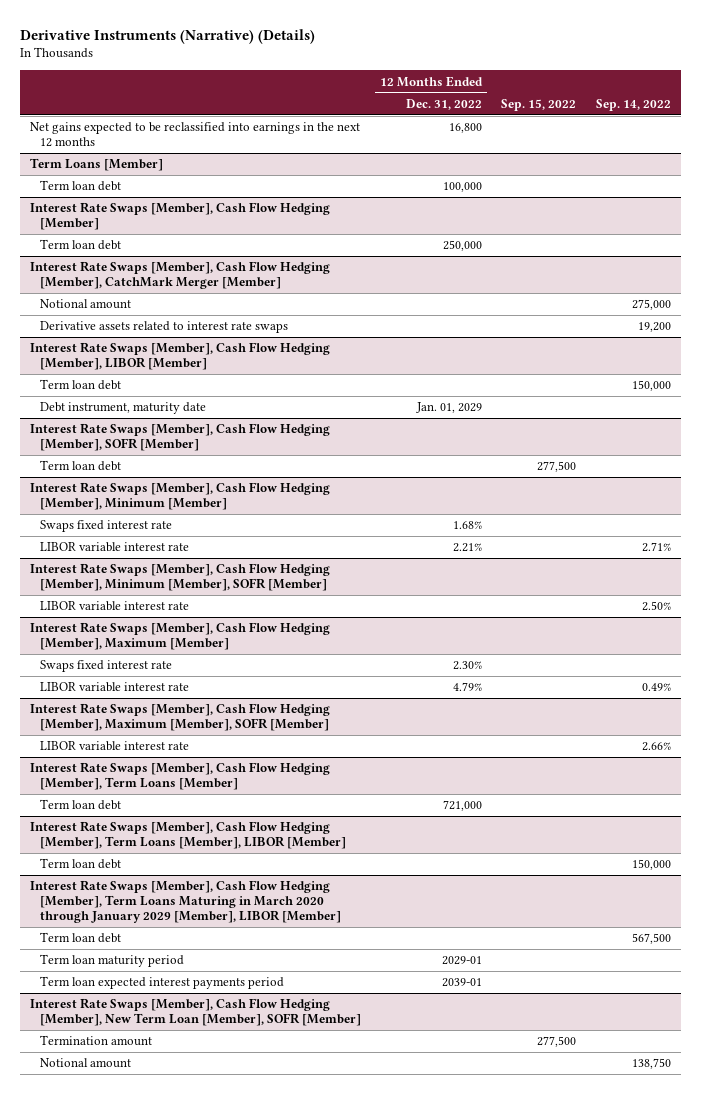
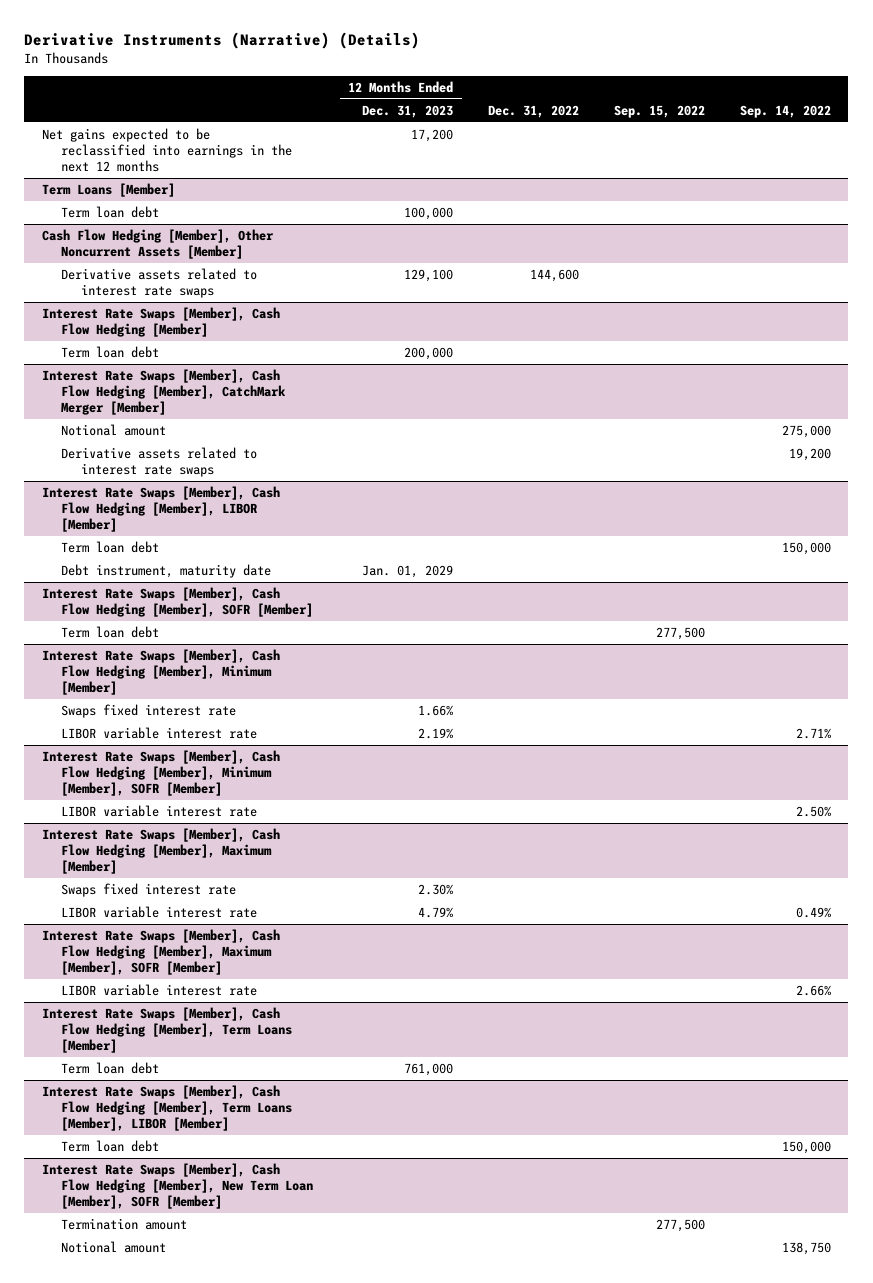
- | 12 Months Ended Dec. 31, 2022 | Sep. 15, 2022 | Sep. 14, 2022
+ | 12 Months Ended Dec. 31, 2023 | Dec. 31, 2022 | Sep. 15, 2022 | Sep. 14, 2022
+ Cash Flow Hedging [Member], Other Noncurrent Assets [Member]
+ Derivative assets related to interest rate swaps | 129,100 | 144,600 | |
- Interest Rate Swaps [Member], Cash Flow Hedging [Member], Term Loans Maturing in March 2020 through January 2029 [Member], LIBOR [Member]
- Term loan debt | | | 567,500
- Term loan maturity period | 2029-01 | |
- Term loan expected interest payments period | 2039-01 | |

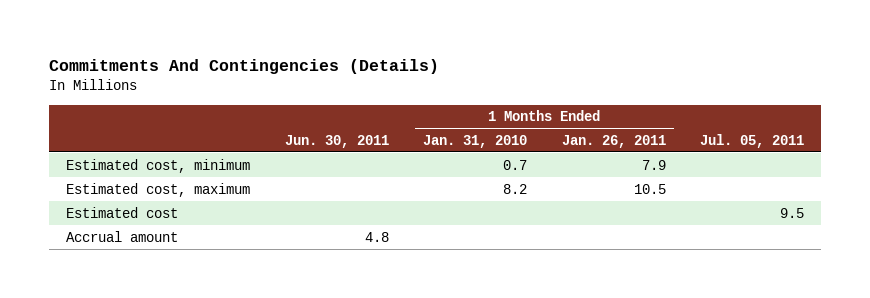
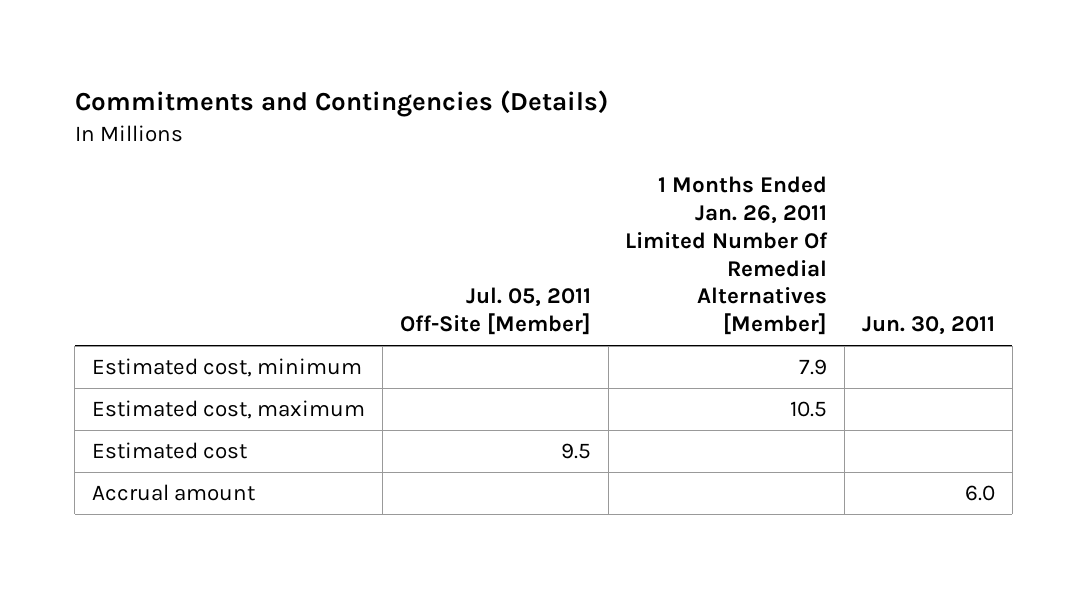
- Commitments And Contingencies (Details)
+ Commitments and Contingencies (Details)
- | Jun. 30, 2011 | 1 Months Ended Jan. 31, 2010 | 1 Months Ended Jan. 26, 2011 | Jul. 05, 2011
+ | Jul. 05, 2011 Off-Site [Member] | 1 Months Ended Jan. 26, 2011 Limited Number Of Remedial Alternatives [Member] | Jun. 30, 2011
- Accrual amount | 4.8 | | |
+ Accrual amount | | | 6.0

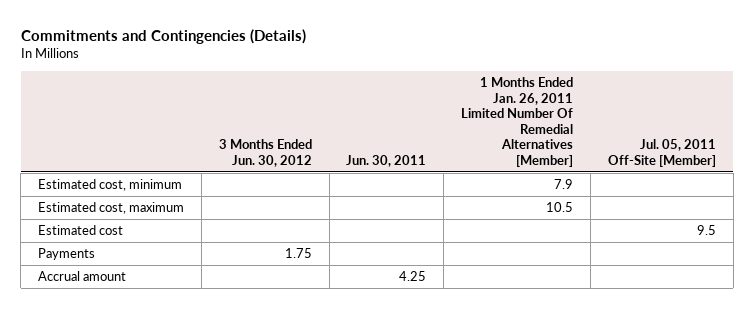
- | Jul. 05, 2011 Off-Site [Member] | 1 Months Ended Jan. 26, 2011 Limited Number Of Remedial Alternatives [Member] | Jun. 30, 2011
+ | 3 Months Ended Jun. 30, 2012 | Jun. 30, 2011 | 1 Months Ended Jan. 26, 2011 Limited Number Of Remedial Alternatives [Member] | Jul. 05, 2011 Off-Site [Member]
- Accrual amount | | | 6.0
+ Payments | 1.75 | | |
+ Accrual amount | | 4.25 | |

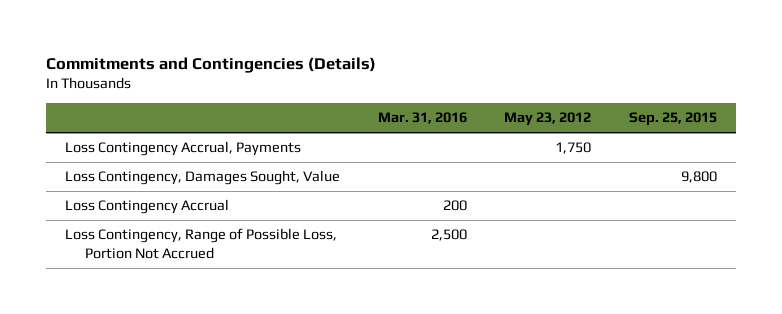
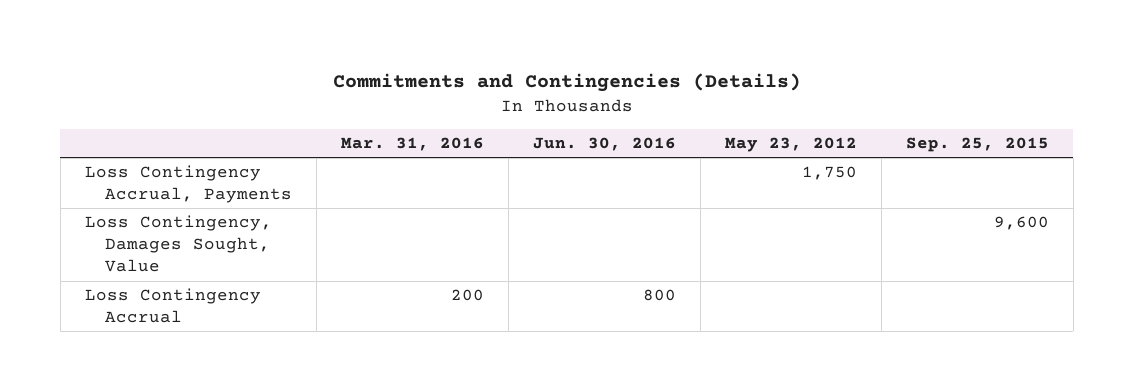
- | Mar. 31, 2016 | May 23, 2012 | Sep. 25, 2015
+ | Mar. 31, 2016 | Jun. 30, 2016 | May 23, 2012 | Sep. 25, 2015
- Loss Contingency, Damages Sought, Value | | | 9,800
+ Loss Contingency, Damages Sought, Value | | | | 9,600
- Loss Contingency, Range of Possible Loss, Portion Not Accrued | 2,500 | |

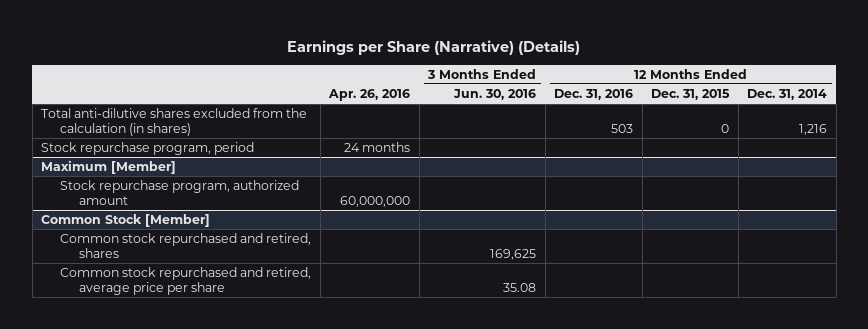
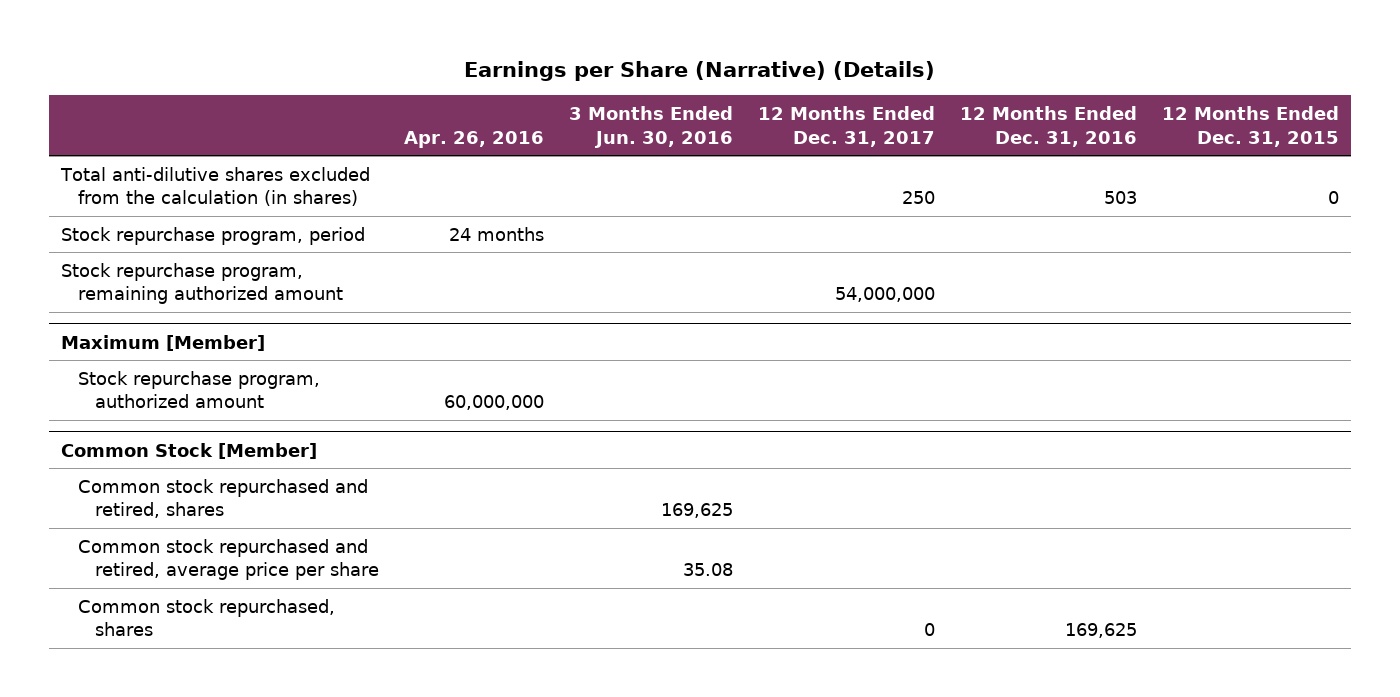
- | Apr. 26, 2016 | 3 Months Ended Jun. 30, 2016 | 12 Months Ended Dec. 31, 2016 | 12 Months Ended Dec. 31, 2015 | 12 Months Ended Dec. 31, 2014
+ | Apr. 26, 2016 | 3 Months Ended Jun. 30, 2016 | 12 Months Ended Dec. 31, 2017 | 12 Months Ended Dec. 31, 2016 | 12 Months Ended Dec. 31, 2015
+ Stock repurchase program, remaining authorized amount | | | 54,000,000 | |
@ Common Stock [Member]
+ Common stock repurchased, shares | | | 0 | 169,625 |

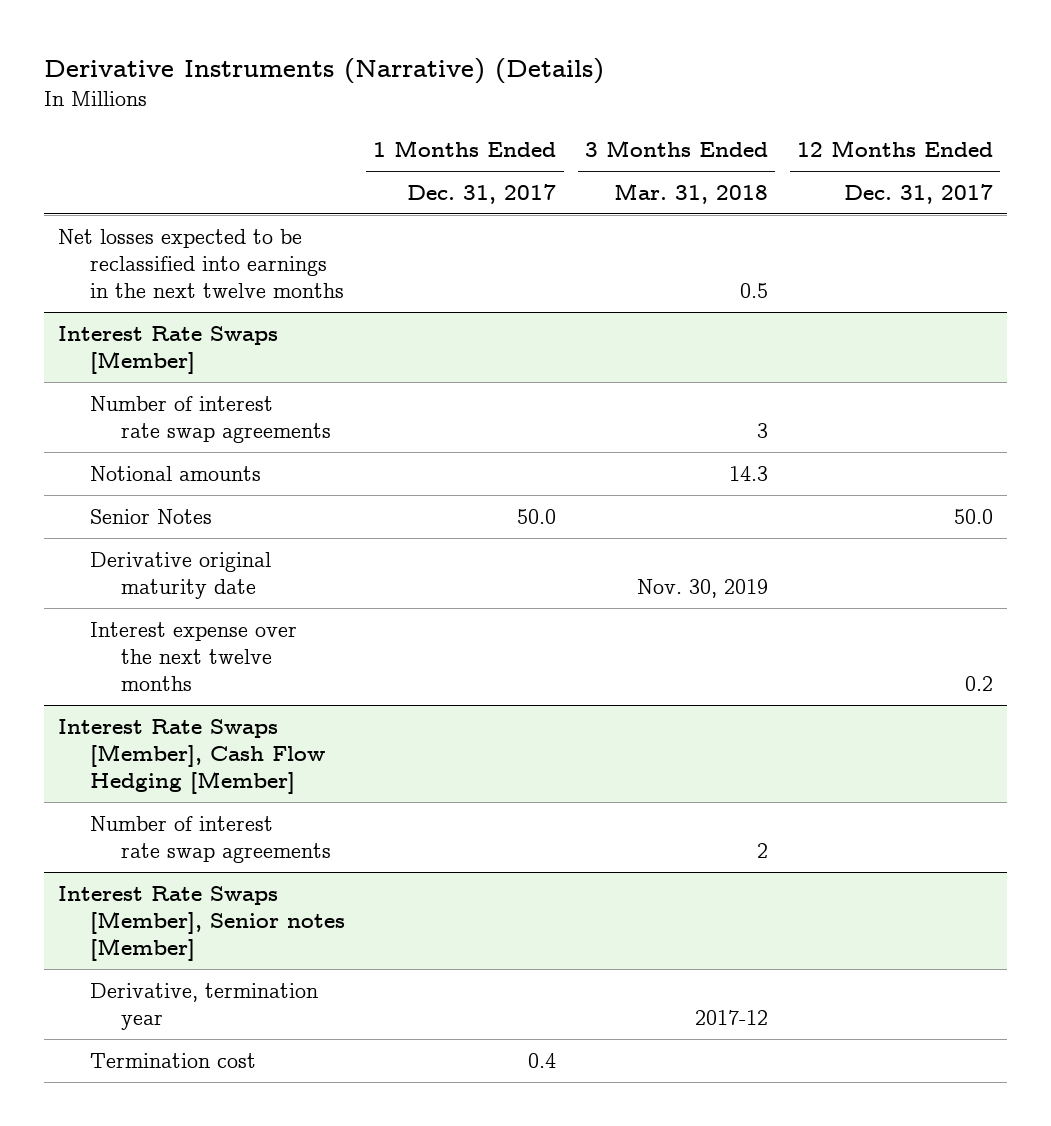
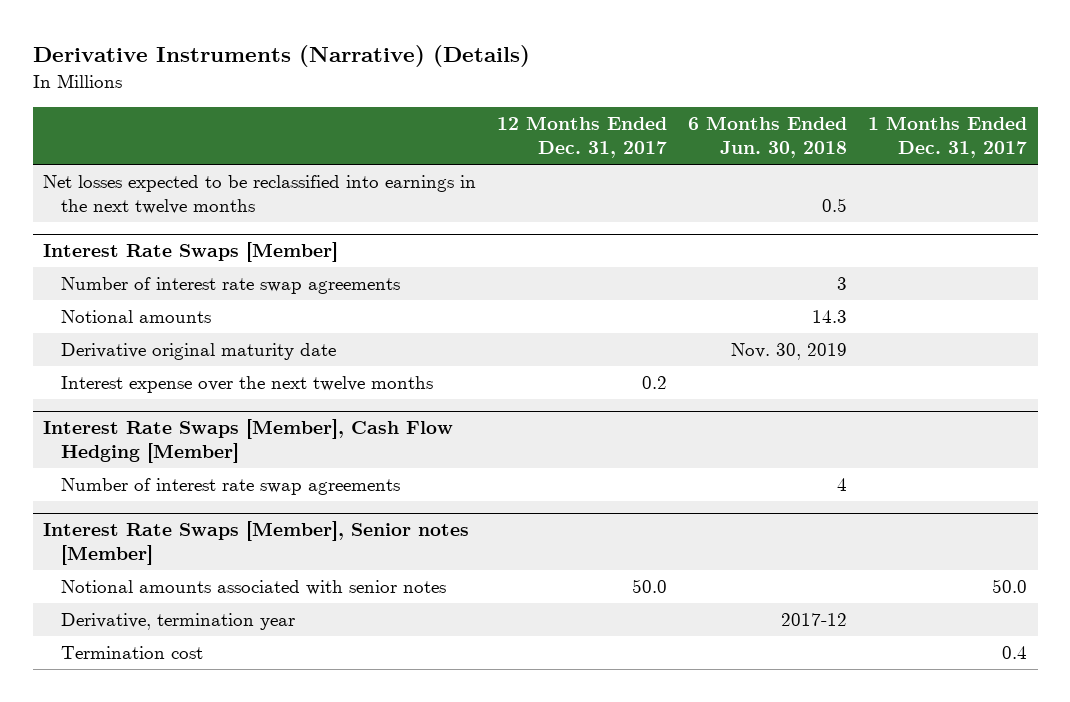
- | 1 Months Ended Dec. 31, 2017 | 3 Months Ended Mar. 31, 2018 | 12 Months Ended Dec. 31, 2017
+ | 12 Months Ended Dec. 31, 2017 | 6 Months Ended Jun. 30, 2018 | 1 Months Ended Dec. 31, 2017
@ Interest Rate Swaps [Member]
- Senior Notes | 50.0 | | 50.0
@ Interest Rate Swaps [Member], Senior notes [Member]
+ Notional amounts associated with senior notes | 50.0 | | 50.0

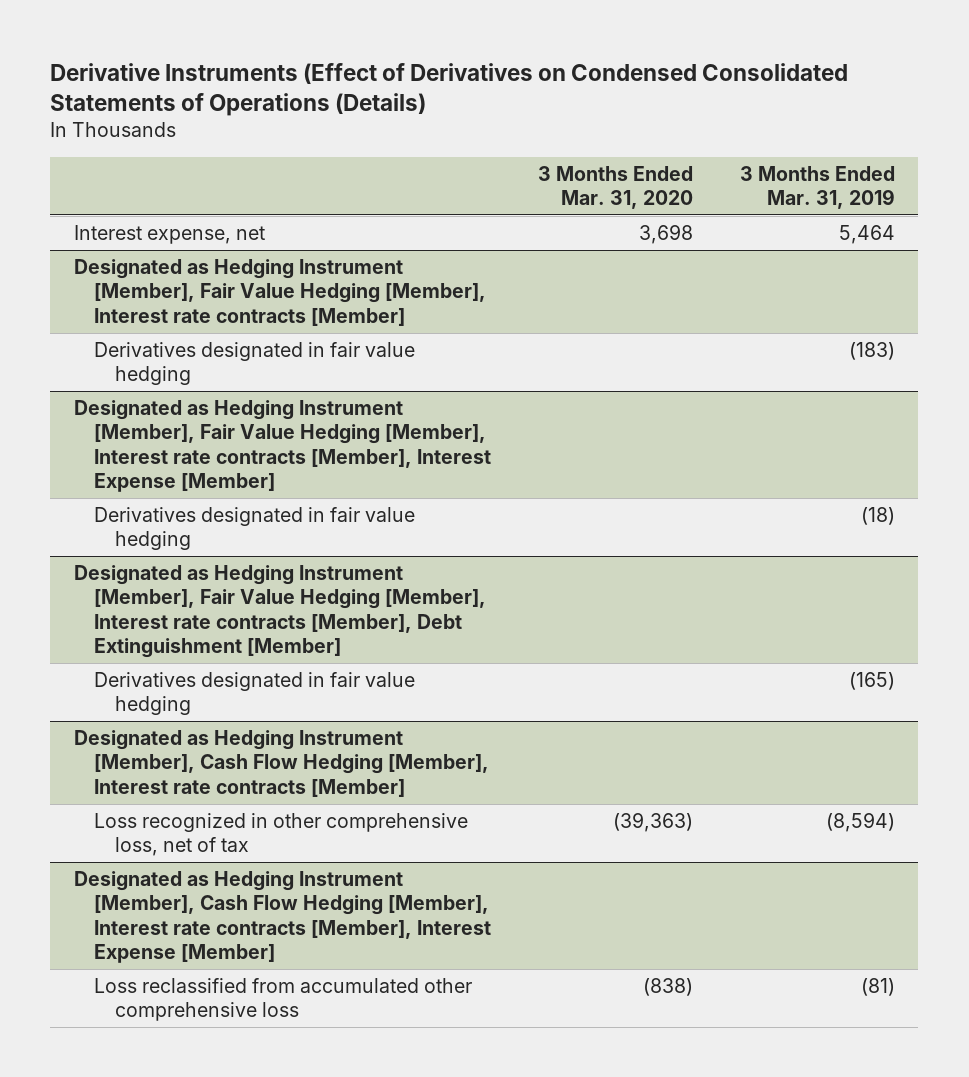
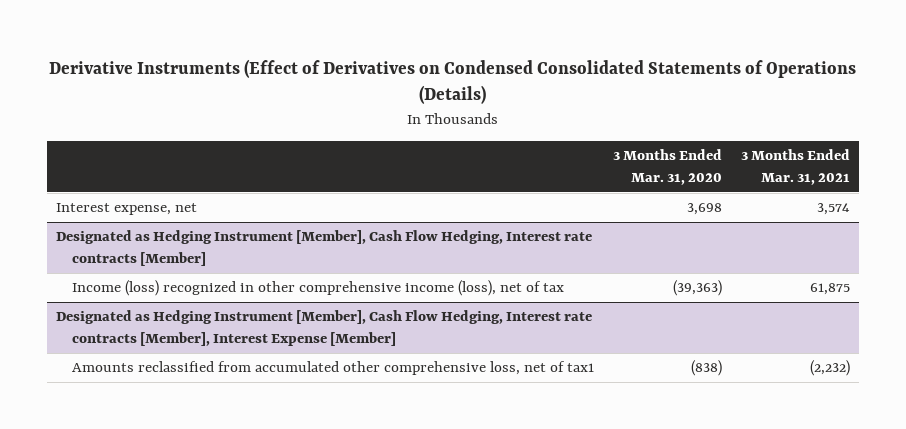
- | 3 Months Ended Mar. 31, 2020 | 3 Months Ended Mar. 31, 2019
+ | 3 Months Ended Mar. 31, 2020 | 3 Months Ended Mar. 31, 2021
- Designated as Hedging Instrument [Member], Fair Value Hedging [Member], Interest rate contracts [Member]
- Derivatives designated in fair value hedging | | (183)
- Designated as Hedging Instrument [Member], Fair Value Hedging [Member], Interest rate contracts [Member], Interest Expense [Member]
- Derivatives designated in fair value hedging | | (18)
- Designated as Hedging Instrument [Member], Fair Value Hedging [Member], Interest rate contracts [Member], Debt Extinguishment [Member]
- Derivatives designated in fair value hedging | | (165)
- Designated as Hedging Instrument [Member], Cash Flow Hedging [Member], Interest rate contracts [Member]
- Loss recognized in other comprehensive loss, net of tax | (39,363) | (8,594)
- Designated as Hedging Instrument [Member], Cash Flow Hedging [Member], Interest rate contracts [Member], Interest Expense [Member]
- Loss reclassified from accumulated other comprehensive loss | (838) | (81)
+ Designated as Hedging Instrument [Member], Cash Flow Hedging, Interest rate contracts [Member]
+ Income (loss) recognized in other comprehensive income (loss), net of tax | (39,363) | 61,875
+ Designated as Hedging Instrument [Member], Cash Flow Hedging, Interest rate contracts [Member], Interest Expense [Member]
+ Amounts reclassified from accumulated other comprehensive loss, net of tax1 | (838) | (2,232)

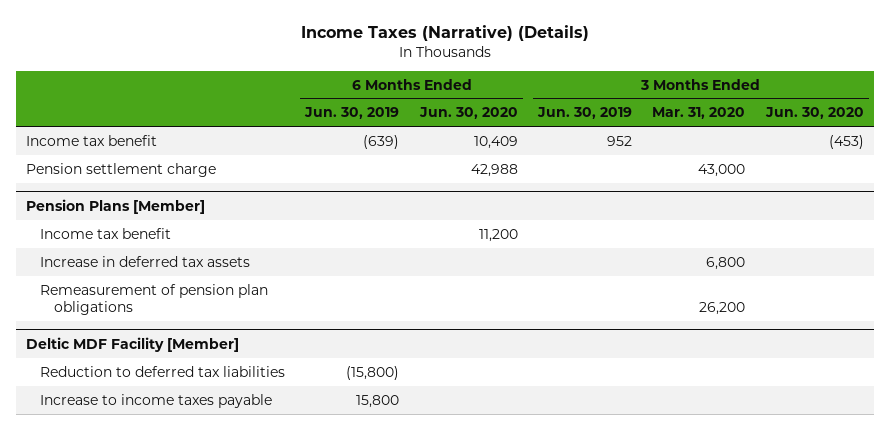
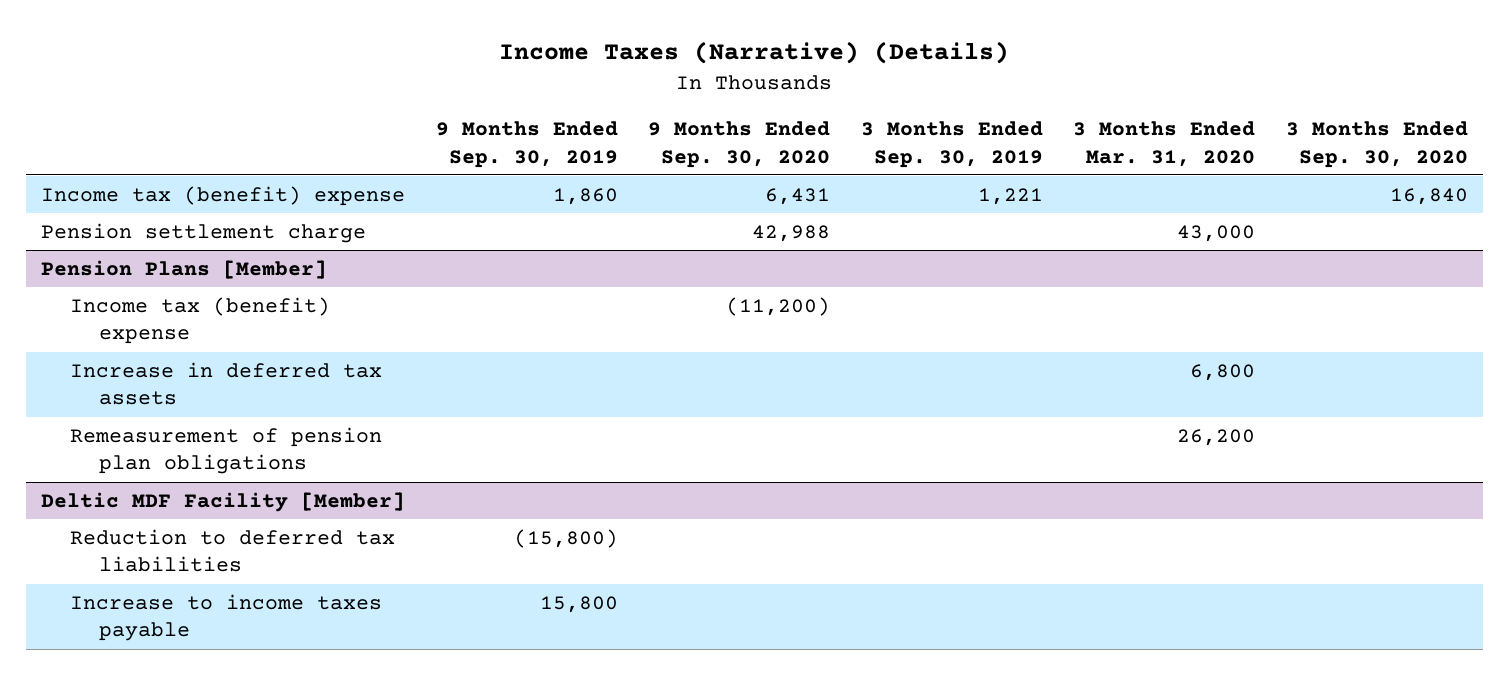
- | 6 Months Ended Jun. 30, 2019 | 6 Months Ended Jun. 30, 2020 | 3 Months Ended Jun. 30, 2019 | 3 Months Ended Mar. 31, 2020 | 3 Months Ended Jun. 30, 2020
+ | 9 Months Ended Sep. 30, 2019 | 9 Months Ended Sep. 30, 2020 | 3 Months Ended Sep. 30, 2019 | 3 Months Ended Mar. 31, 2020 | 3 Months Ended Sep. 30, 2020
- Income tax benefit | (639) | 10,409 | 952 | | (453)
+ Income tax (benefit) expense | 1,860 | 6,431 | 1,221 | | 16,840
@ Pension Plans [Member]
- Income tax benefit | | 11,200 | | |
+ Income tax (benefit) expense | | (11,200) | | |

